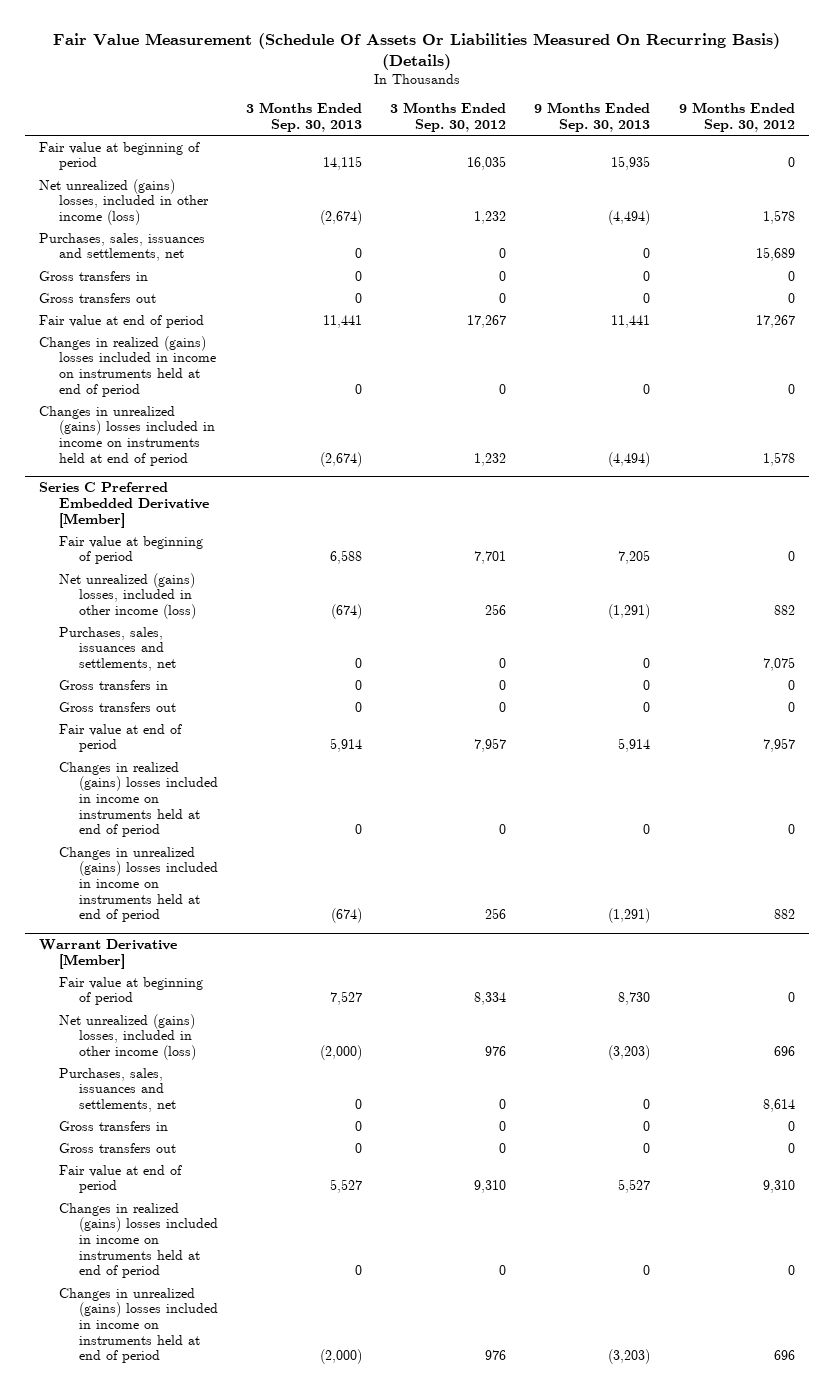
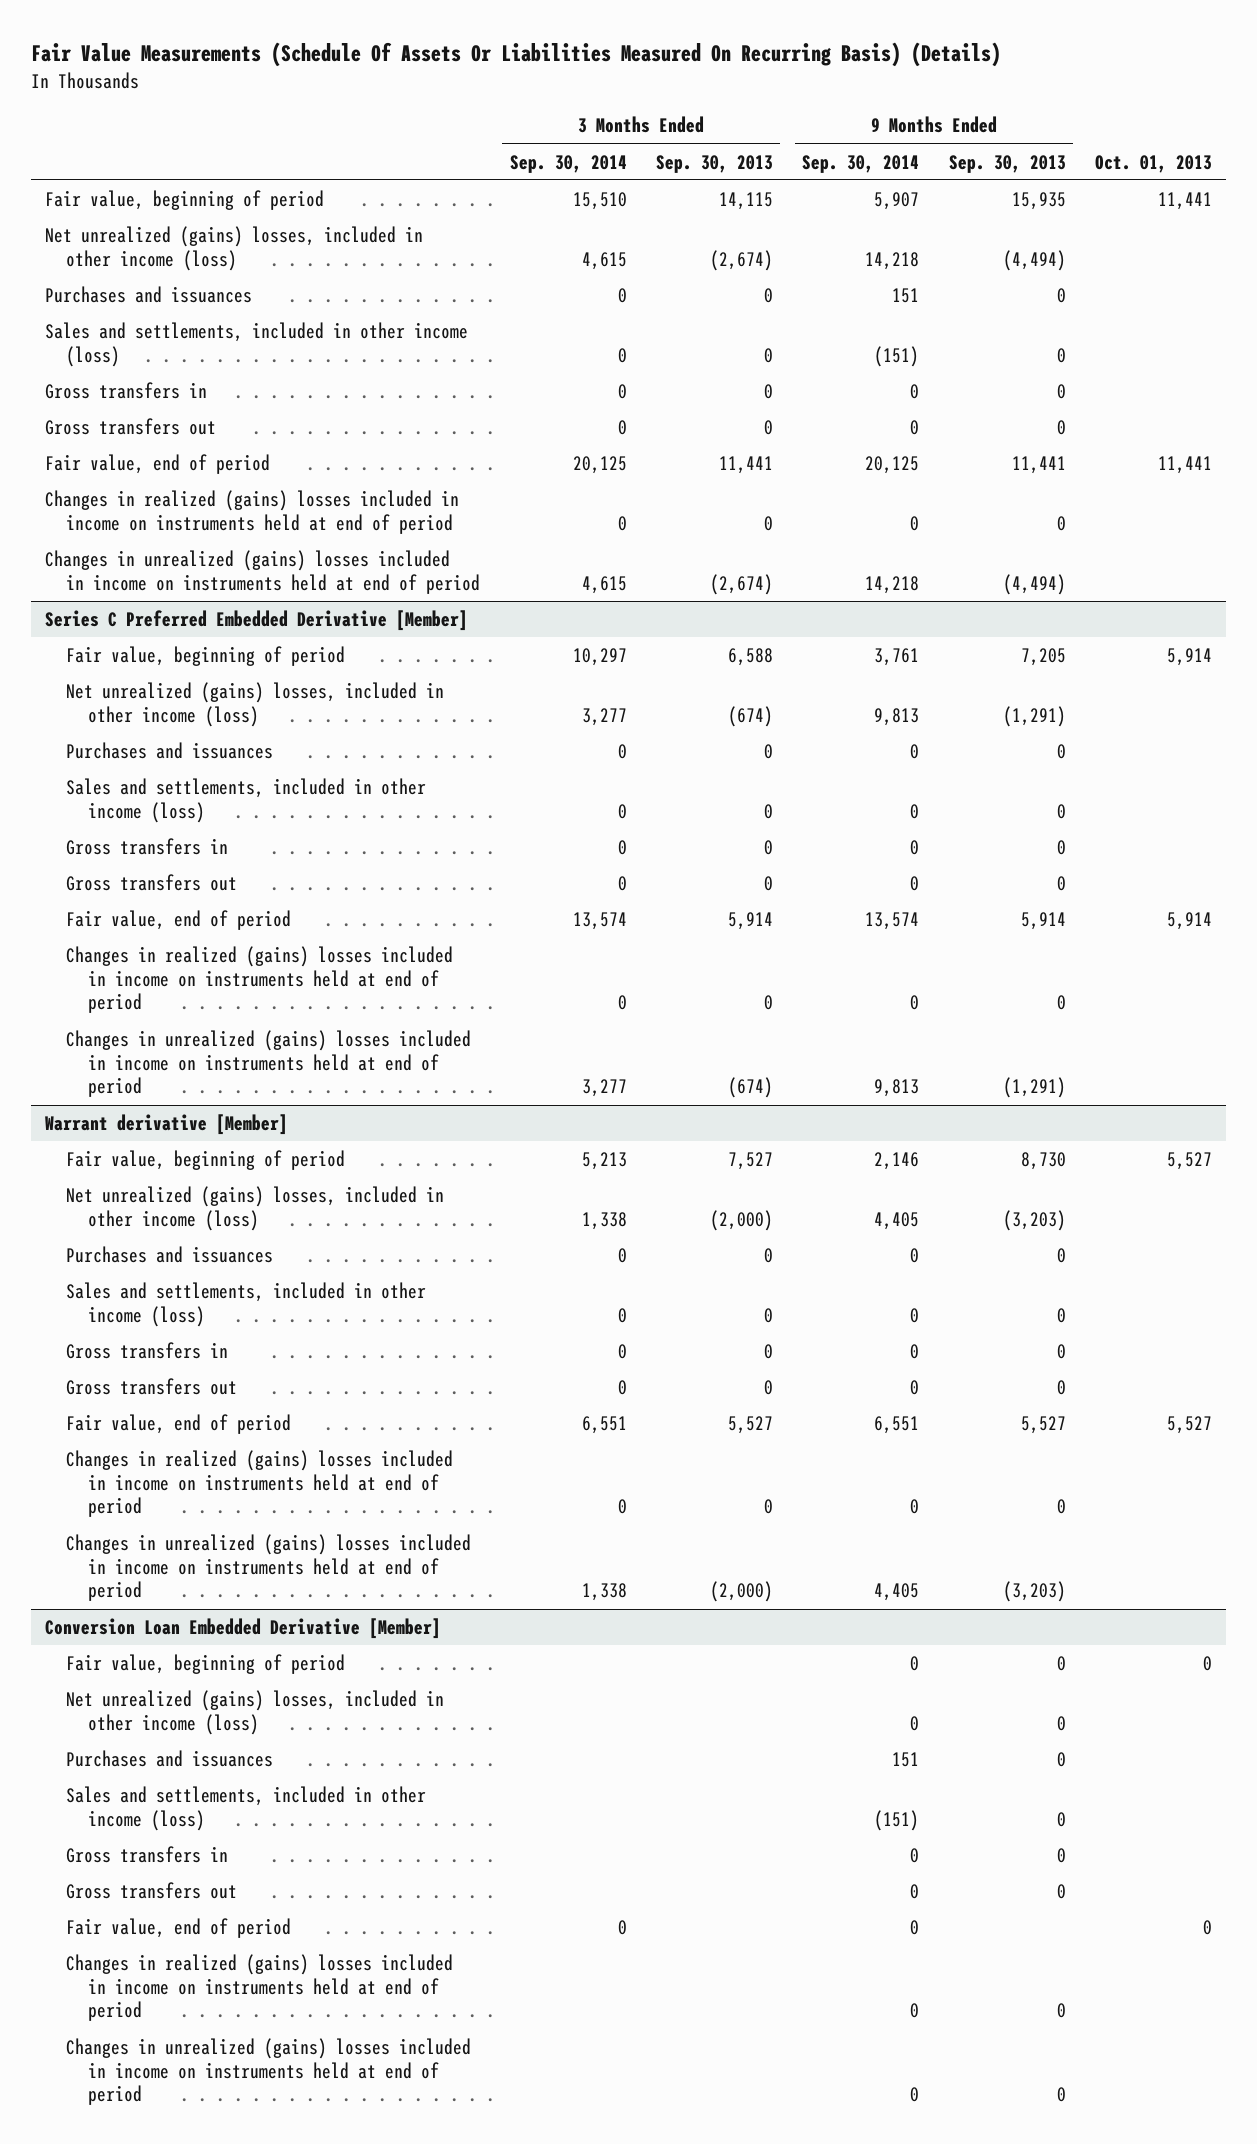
- Fair Value Measurement (Schedule Of Assets Or Liabilities Measured On Recurring Basis) (Details)
+ Fair Value Measurements (Schedule Of Assets Or Liabilities Measured On Recurring Basis) (Details)
- | 3 Months Ended Sep. 30, 2013 | 3 Months Ended Sep. 30, 2012 | 9 Months Ended Sep. 30, 2013 | 9 Months Ended Sep. 30, 2012
+ | 3 Months Ended Sep. 30, 2014 | 3 Months Ended Sep. 30, 2013 | 9 Months Ended Sep. 30, 2014 | 9 Months Ended Sep. 30, 2013 | Oct. 01, 2013
- Fair value at beginning of period | 14,115 | 16,035 | 15,935 | 0
+ Fair value, beginning of period | 15,510 | 14,115 | 5,907 | 15,935 | 11,441
- Purchases, sales, issuances and settlements, net | 0 | 0 | 0 | 15,689
+ Purchases and issuances | 0 | 0 | 151 | 0 |
+ Sales and settlements, included in other income (loss) | 0 | 0 | (151) | 0 |
- Fair value at end of period | 11,441 | 17,267 | 11,441 | 17,267
+ Fair value, end of period | 20,125 | 11,441 | 20,125 | 11,441 | 11,441
@ Series C Preferred Embedded Derivative [Member]
- Fair value at beginning of period | 6,588 | 7,701 | 7,205 | 0
+ Fair value, beginning of period | 10,297 | 6,588 | 3,761 | 7,205 | 5,914
- Purchases, sales, issuances and settlements, net | 0 | 0 | 0 | 7,075
+ Purchases and issuances | 0 | 0 | 0 | 0 |
+ Sales and settlements, included in other income (loss) | 0 | 0 | 0 | 0 |
- Fair value at end of period | 5,914 | 7,957 | 5,914 | 7,957
+ Fair value, end of period | 13,574 | 5,914 | 13,574 | 5,914 | 5,914
- Warrant Derivative [Member]
- Fair value at beginning of period | 7,527 | 8,334 | 8,730 | 0
+ Warrant derivative [Member]
+ Fair value, beginning of period | 5,213 | 7,527 | 2,146 | 8,730 | 5,527
- Purchases, sales, issuances and settlements, net | 0 | 0 | 0 | 8,614
+ Purchases and issuances | 0 | 0 | 0 | 0 |
+ Sales and settlements, included in other income (loss) | 0 | 0 | 0 | 0 |
- Fair value at end of period | 5,527 | 9,310 | 5,527 | 9,310
+ Fair value, end of period | 6,551 | 5,527 | 6,551 | 5,527 | 5,527
+ Conversion Loan Embedded Derivative [Member]
+ Fair value, beginning of period | | | 0 | 0 | 0
+ Net unrealized (gains) losses, included in other income (loss) | | | 0 | 0 |
+ Purchases and issuances | | | 151 | 0 |
+ Sales and settlements, included in other income (loss) | | | (151) | 0 |
+ Gross transfers in | | | 0 | 0 |
+ Gross transfers out | | | 0 | 0 |
+ Fair value, end of period | 0 | | 0 | | 0
+ Changes in realized (gains) losses included in income on instruments held at end of period | | | 0 | 0 |
+ Changes in unrealized (gains) losses included in income on instruments held at end of period | | | 0 | 0 |

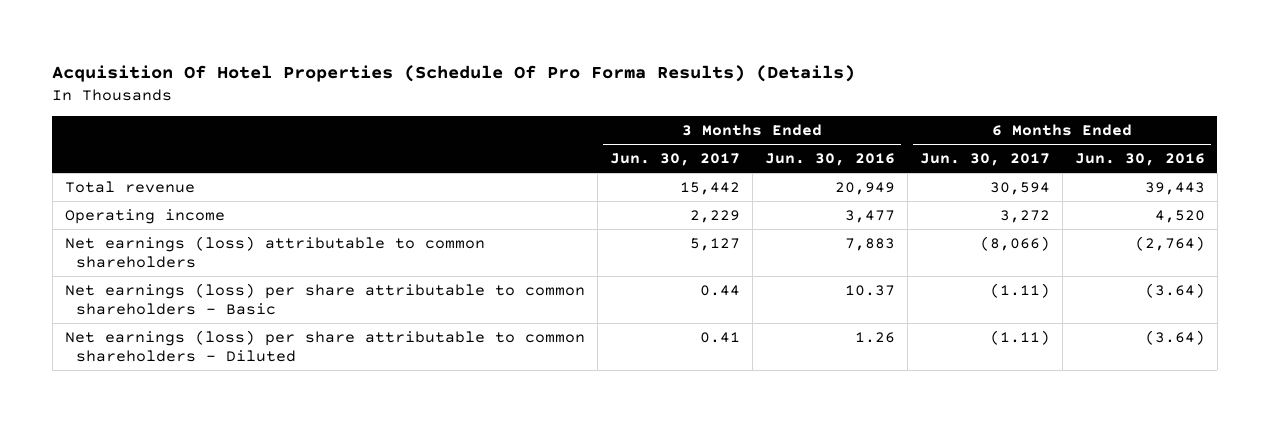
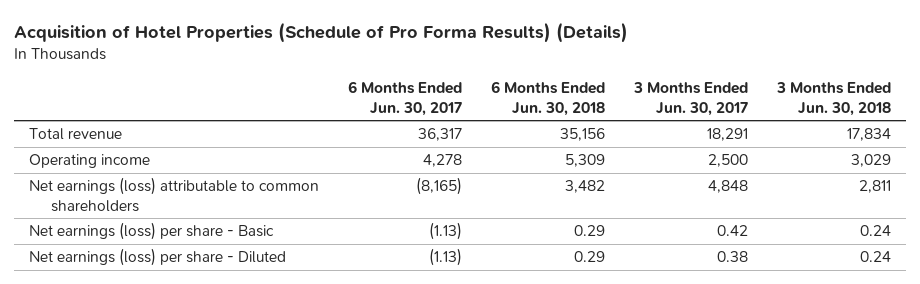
- Acquisition Of Hotel Properties (Schedule Of Pro Forma Results) (Details)
+ Acquisition of Hotel Properties (Schedule of Pro Forma Results) (Details)
- | 3 Months Ended Jun. 30, 2017 | 3 Months Ended Jun. 30, 2016 | 6 Months Ended Jun. 30, 2017 | 6 Months Ended Jun. 30, 2016
+ | 6 Months Ended Jun. 30, 2017 | 6 Months Ended Jun. 30, 2018 | 3 Months Ended Jun. 30, 2017 | 3 Months Ended Jun. 30, 2018
- Total revenue | 15,442 | 20,949 | 30,594 | 39,443
- Operating income | 2,229 | 3,477 | 3,272 | 4,520
- Net earnings (loss) attributable to common shareholders | 5,127 | 7,883 | (8,066) | (2,764)
- Net earnings (loss) per share attributable to common shareholders - Basic | 0.44 | 10.37 | (1.11) | (3.64)
- Net earnings (loss) per share attributable to common shareholders - Diluted | 0.41 | 1.26 | (1.11) | (3.64)
+ Total revenue | 36,317 | 35,156 | 18,291 | 17,834
+ Operating income | 4,278 | 5,309 | 2,500 | 3,029
+ Net earnings (loss) attributable to common shareholders | (8,165) | 3,482 | 4,848 | 2,811
+ Net earnings (loss) per share - Basic | (1.13) | 0.29 | 0.42 | 0.24
+ Net earnings (loss) per share - Diluted | (1.13) | 0.29 | 0.38 | 0.24

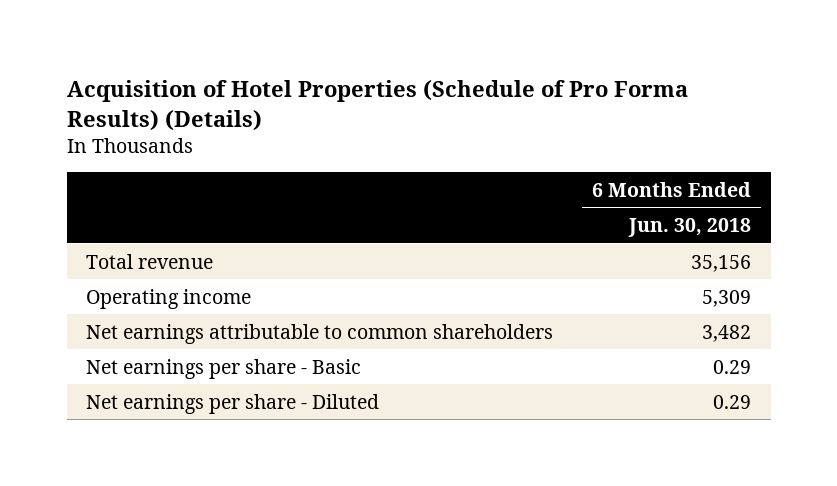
- | 6 Months Ended Jun. 30, 2017 | 6 Months Ended Jun. 30, 2018 | 3 Months Ended Jun. 30, 2017 | 3 Months Ended Jun. 30, 2018
+ | 6 Months Ended Jun. 30, 2018
- Net earnings (loss) attributable to common shareholders | (8,165) | 3,482 | 4,848 | 2,811
- Net earnings (loss) per share - Basic | (1.13) | 0.29 | 0.42 | 0.24
- Net earnings (loss) per share - Diluted | (1.13) | 0.29 | 0.38 | 0.24
+ Net earnings attributable to common shareholders | 3,482
+ Net earnings per share - Basic | 0.29
+ Net earnings per share - Diluted | 0.29

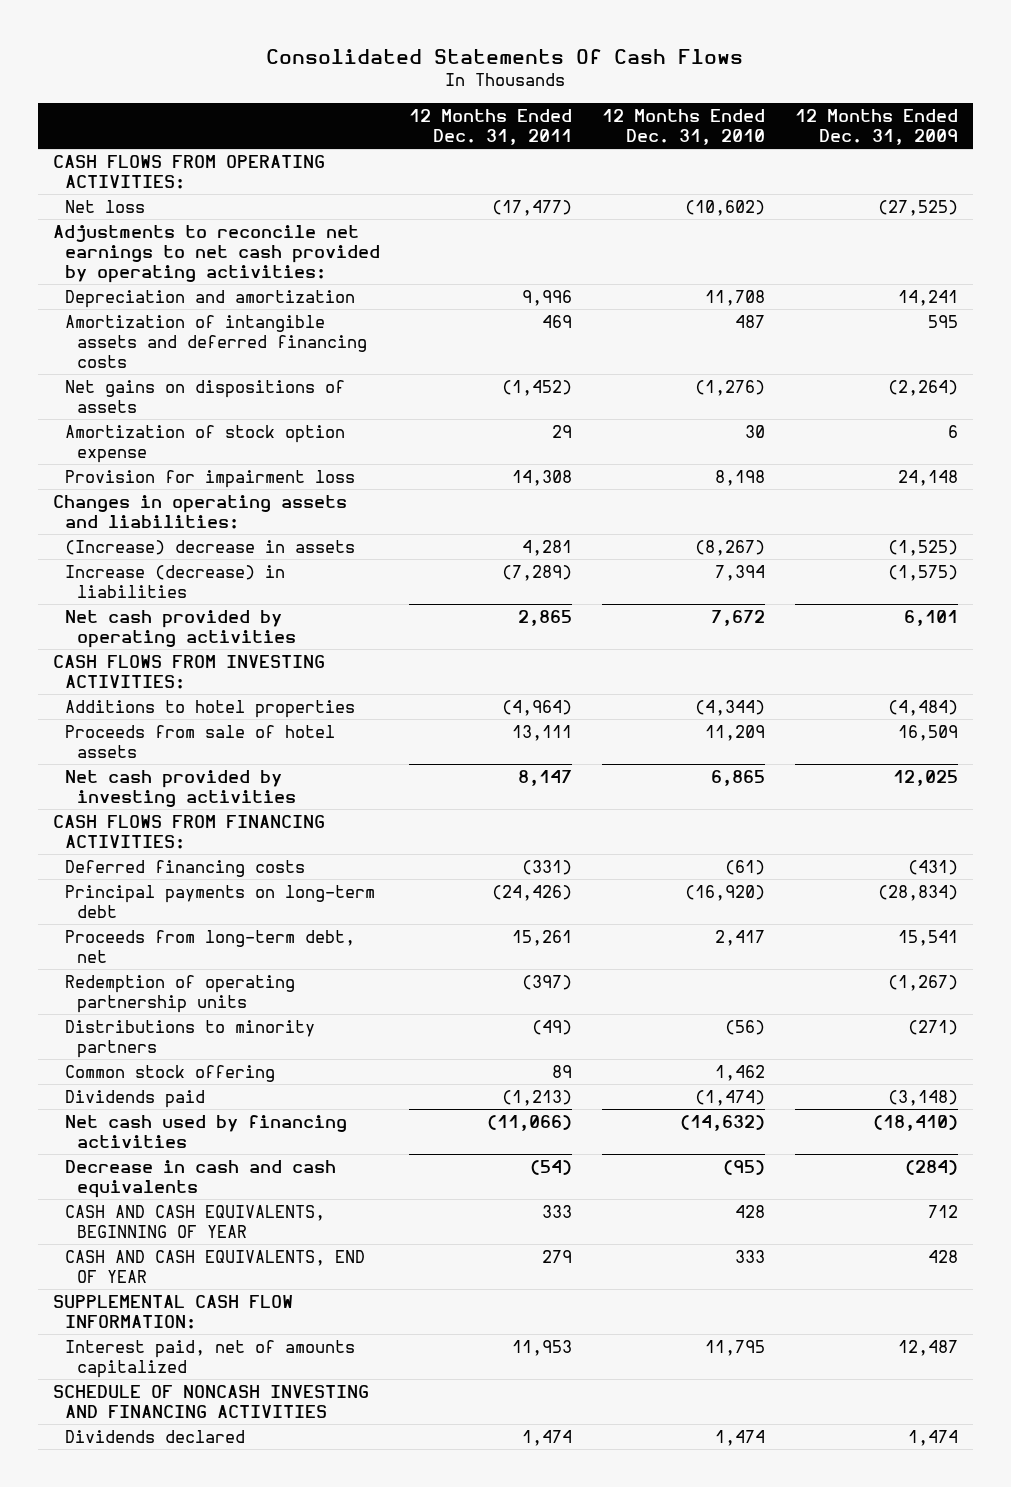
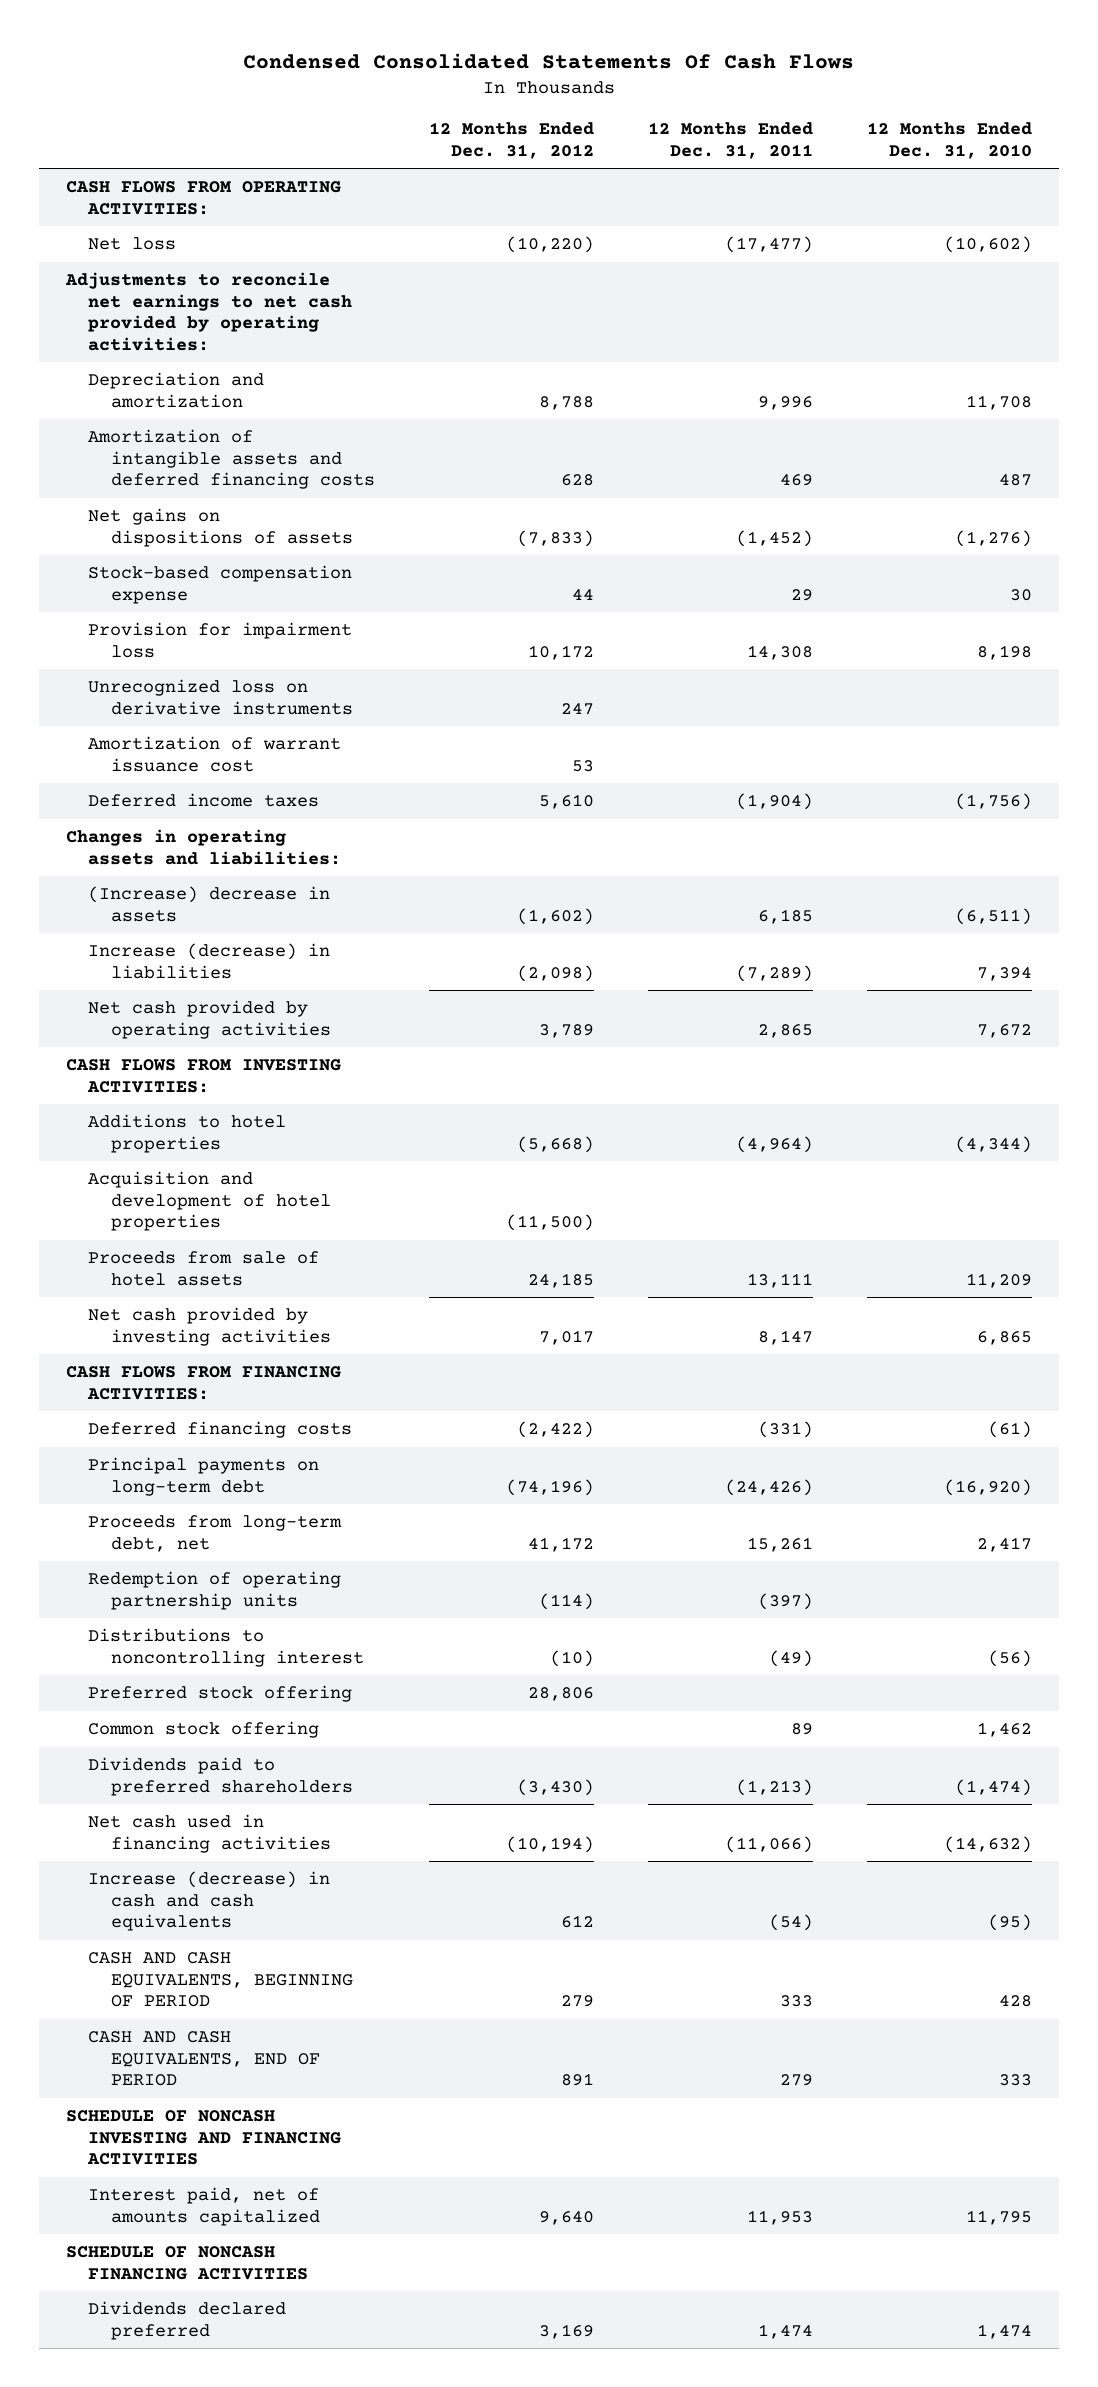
- Consolidated Statements Of Cash Flows
+ Condensed Consolidated Statements Of Cash Flows
- | 12 Months Ended Dec. 31, 2011 | 12 Months Ended Dec. 31, 2010 | 12 Months Ended Dec. 31, 2009
+ | 12 Months Ended Dec. 31, 2012 | 12 Months Ended Dec. 31, 2011 | 12 Months Ended Dec. 31, 2010
- Amortization of stock option expense | 29 | 30 | 6
+ Stock-based compensation expense | 44 | 29 | 30
+ Unrecognized loss on derivative instruments | 247 | |
+ Amortization of warrant issuance cost | 53 | |
+ Deferred income taxes | 5,610 | (1,904) | (1,756)
- (Increase) decrease in assets | 4,281 | (8,267) | (1,525)
+ (Increase) decrease in assets | (1,602) | 6,185 | (6,511)
+ Acquisition and development of hotel properties | (11,500) | |
- Distributions to minority partners | (49) | (56) | (271)
+ Distributions to noncontrolling interest | (10) | (49) | (56)
+ Preferred stock offering | 28,806 | |
- Dividends paid | (1,213) | (1,474) | (3,148)
- Net cash used by financing activities | (11,066) | (14,632) | (18,410)
- Decrease in cash and cash equivalents | (54) | (95) | (284)
- CASH AND CASH EQUIVALENTS, BEGINNING OF YEAR | 333 | 428 | 712
- CASH AND CASH EQUIVALENTS, END OF YEAR | 279 | 333 | 428
- SUPPLEMENTAL CASH FLOW INFORMATION:
+ Dividends paid to preferred shareholders | (3,430) | (1,213) | (1,474)
+ Net cash used in financing activities | (10,194) | (11,066) | (14,632)
+ Increase (decrease) in cash and cash equivalents | 612 | (54) | (95)
+ CASH AND CASH EQUIVALENTS, BEGINNING OF PERIOD | 279 | 333 | 428
+ CASH AND CASH EQUIVALENTS, END OF PERIOD | 891 | 279 | 333
- Dividends declared | 1,474 | 1,474 | 1,474
moved down: Interest paid, net of amounts capitalized | 9,640 | 11,953 | 11,795
+ SCHEDULE OF NONCASH FINANCING ACTIVITIES
+ Dividends declared preferred | 3,169 | 1,474 | 1,474

